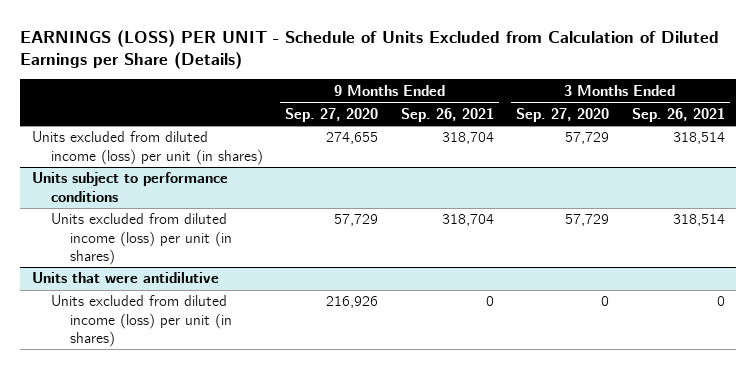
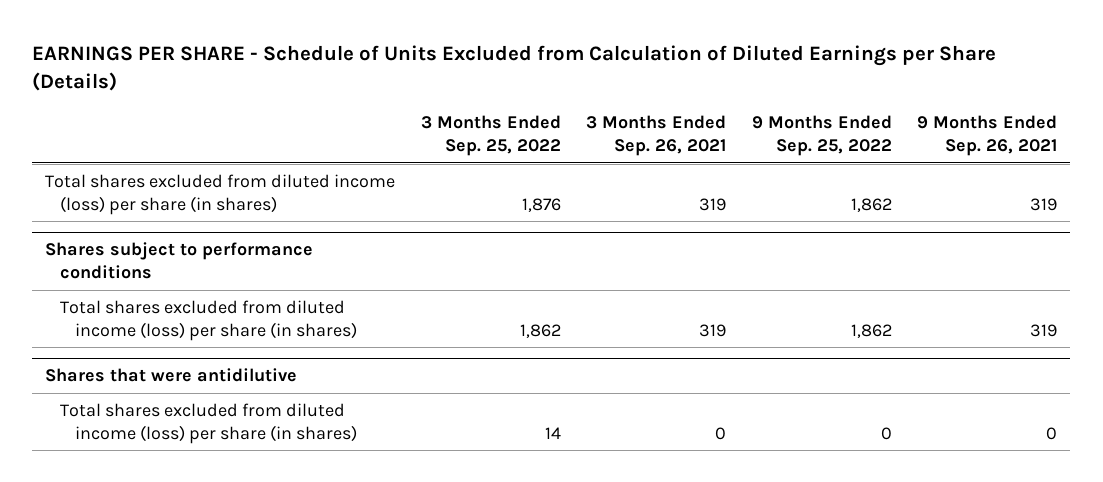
- EARNINGS (LOSS) PER UNIT - Schedule of Units Excluded from Calculation of Diluted Earnings per Share (Details)
+ EARNINGS PER SHARE - Schedule of Units Excluded from Calculation of Diluted Earnings per Share (Details)
- | 9 Months Ended Sep. 27, 2020 | 9 Months Ended Sep. 26, 2021 | 3 Months Ended Sep. 27, 2020 | 3 Months Ended Sep. 26, 2021
+ | 3 Months Ended Sep. 25, 2022 | 3 Months Ended Sep. 26, 2021 | 9 Months Ended Sep. 25, 2022 | 9 Months Ended Sep. 26, 2021
- Units excluded from diluted income (loss) per unit (in shares) | 274,655 | 318,704 | 57,729 | 318,514
- Units subject to performance conditions
- Units excluded from diluted income (loss) per unit (in shares) | 57,729 | 318,704 | 57,729 | 318,514
- Units that were antidilutive
- Units excluded from diluted income (loss) per unit (in shares) | 216,926 | 0 | 0 | 0
+ Total shares excluded from diluted income (loss) per share (in shares) | 1,876 | 319 | 1,862 | 319
+ Shares subject to performance conditions
+ Total shares excluded from diluted income (loss) per share (in shares) | 1,862 | 319 | 1,862 | 319
+ Shares that were antidilutive
+ Total shares excluded from diluted income (loss) per share (in shares) | 14 | 0 | 0 | 0

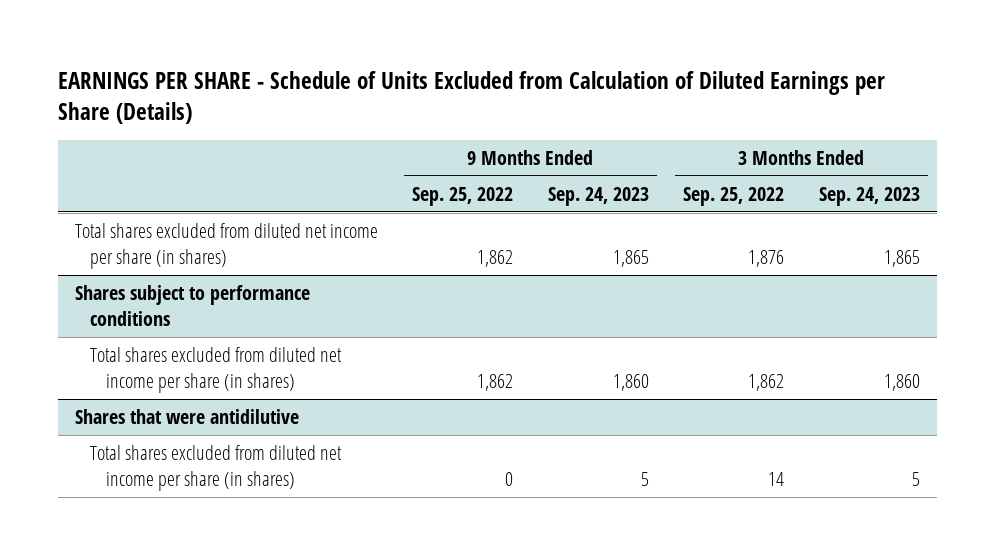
- | 3 Months Ended Sep. 25, 2022 | 3 Months Ended Sep. 26, 2021 | 9 Months Ended Sep. 25, 2022 | 9 Months Ended Sep. 26, 2021
+ | 9 Months Ended Sep. 25, 2022 | 9 Months Ended Sep. 24, 2023 | 3 Months Ended Sep. 25, 2022 | 3 Months Ended Sep. 24, 2023
- Total shares excluded from diluted income (loss) per share (in shares) | 1,876 | 319 | 1,862 | 319
+ Total shares excluded from diluted net income per share (in shares) | 1,862 | 1,865 | 1,876 | 1,865
@ Shares subject to performance conditions
- Total shares excluded from diluted income (loss) per share (in shares) | 1,862 | 319 | 1,862 | 319
+ Total shares excluded from diluted net income per share (in shares) | 1,862 | 1,860 | 1,862 | 1,860
@ Shares that were antidilutive
- Total shares excluded from diluted income (loss) per share (in shares) | 14 | 0 | 0 | 0
+ Total shares excluded from diluted net income per share (in shares) | 0 | 5 | 14 | 5

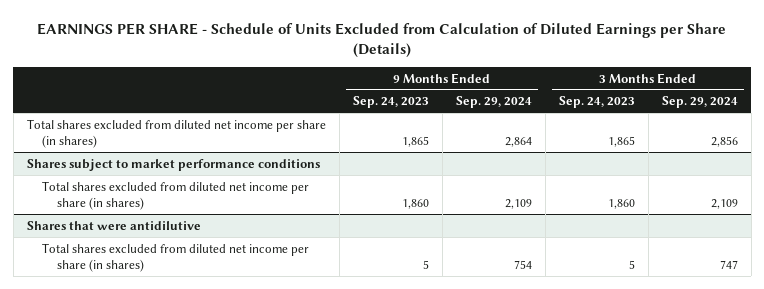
- | 9 Months Ended Sep. 25, 2022 | 9 Months Ended Sep. 24, 2023 | 3 Months Ended Sep. 25, 2022 | 3 Months Ended Sep. 24, 2023
+ | 9 Months Ended Sep. 24, 2023 | 9 Months Ended Sep. 29, 2024 | 3 Months Ended Sep. 24, 2023 | 3 Months Ended Sep. 29, 2024
- Shares subject to performance conditions
+ Shares subject to market performance conditions

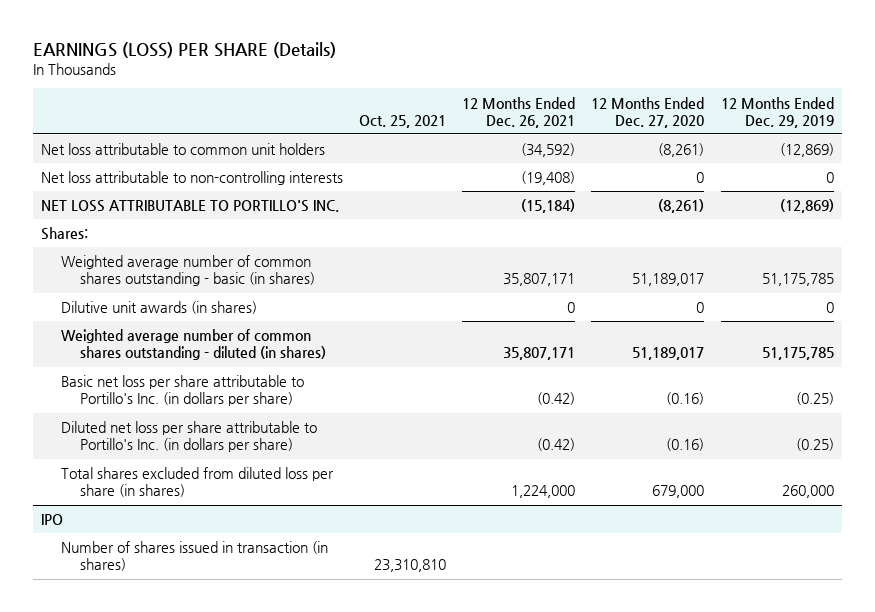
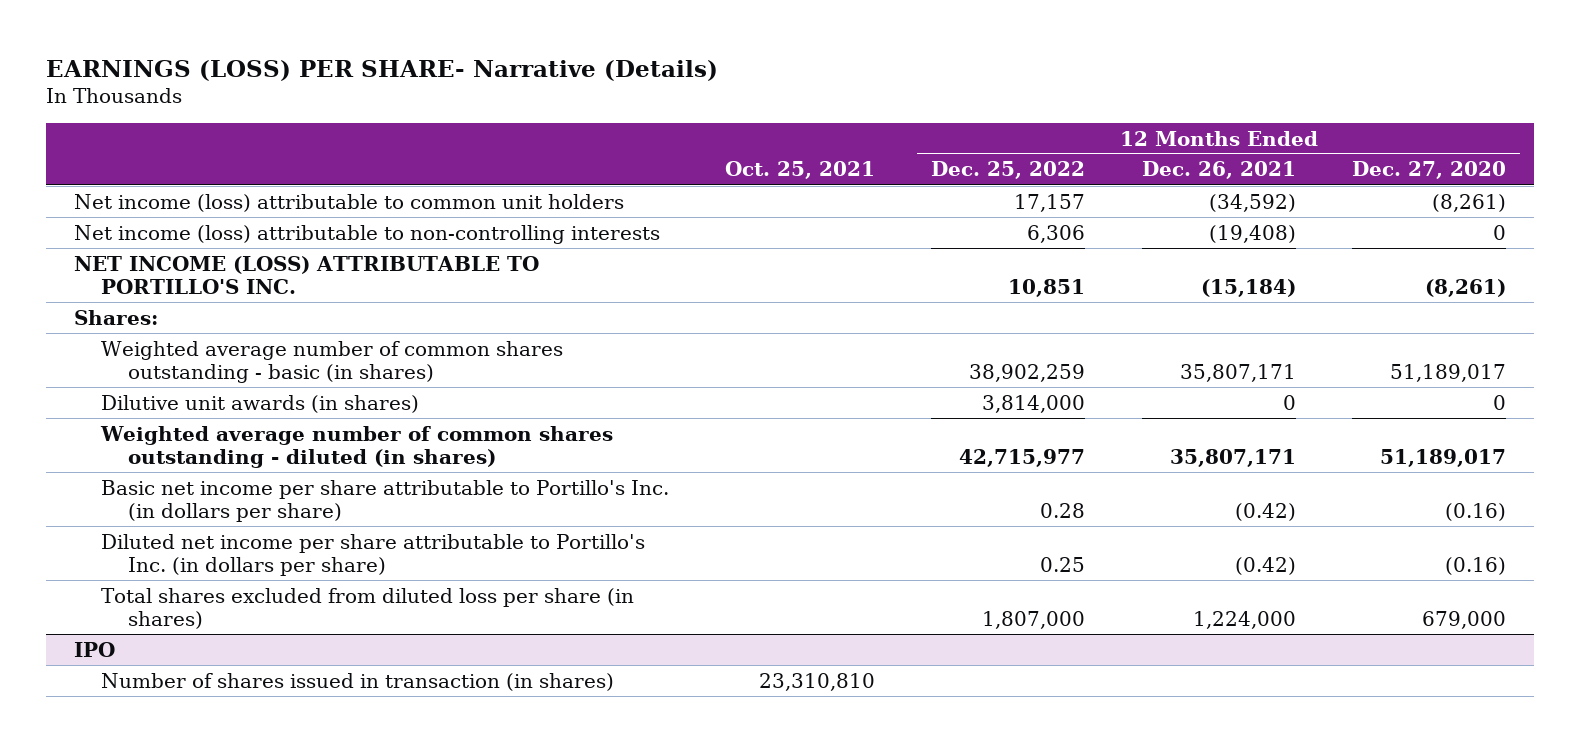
- EARNINGS (LOSS) PER SHARE (Details)
+ EARNINGS (LOSS) PER SHARE- Narrative (Details)
- | Oct. 25, 2021 | 12 Months Ended Dec. 26, 2021 | 12 Months Ended Dec. 27, 2020 | 12 Months Ended Dec. 29, 2019
+ | Oct. 25, 2021 | 12 Months Ended Dec. 25, 2022 | 12 Months Ended Dec. 26, 2021 | 12 Months Ended Dec. 27, 2020
- Net loss attributable to common unit holders | | (34,592) | (8,261) | (12,869)
- Net loss attributable to non-controlling interests | | (19,408) | 0 | 0
- NET LOSS ATTRIBUTABLE TO PORTILLO'S INC. | | (15,184) | (8,261) | (12,869)
+ Net income (loss) attributable to common unit holders | | 17,157 | (34,592) | (8,261)
+ Net income (loss) attributable to non-controlling interests | | 6,306 | (19,408) | 0
+ NET INCOME (LOSS) ATTRIBUTABLE TO PORTILLO'S INC. | | 10,851 | (15,184) | (8,261)
- Basic net loss per share attributable to Portillo's Inc. (in dollars per share) | | (0.42) | (0.16) | (0.25)
- Diluted net loss per share attributable to Portillo's Inc. (in dollars per share) | | (0.42) | (0.16) | (0.25)
+ Basic net income per share attributable to Portillo's Inc. (in dollars per share) | | 0.28 | (0.42) | (0.16)
+ Diluted net income per share attributable to Portillo's Inc. (in dollars per share) | | 0.25 | (0.42) | (0.16)

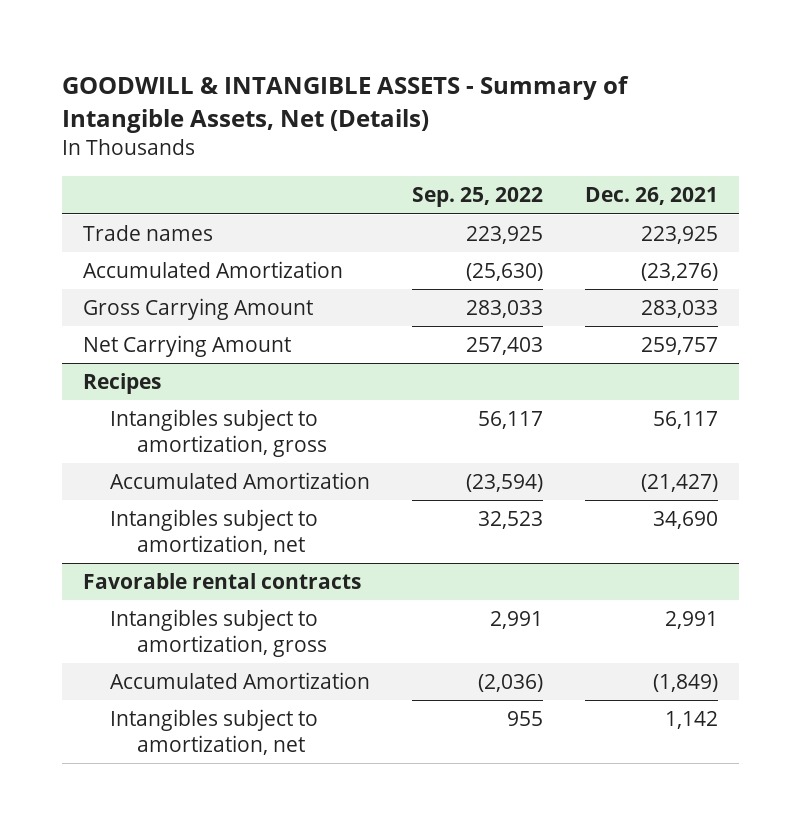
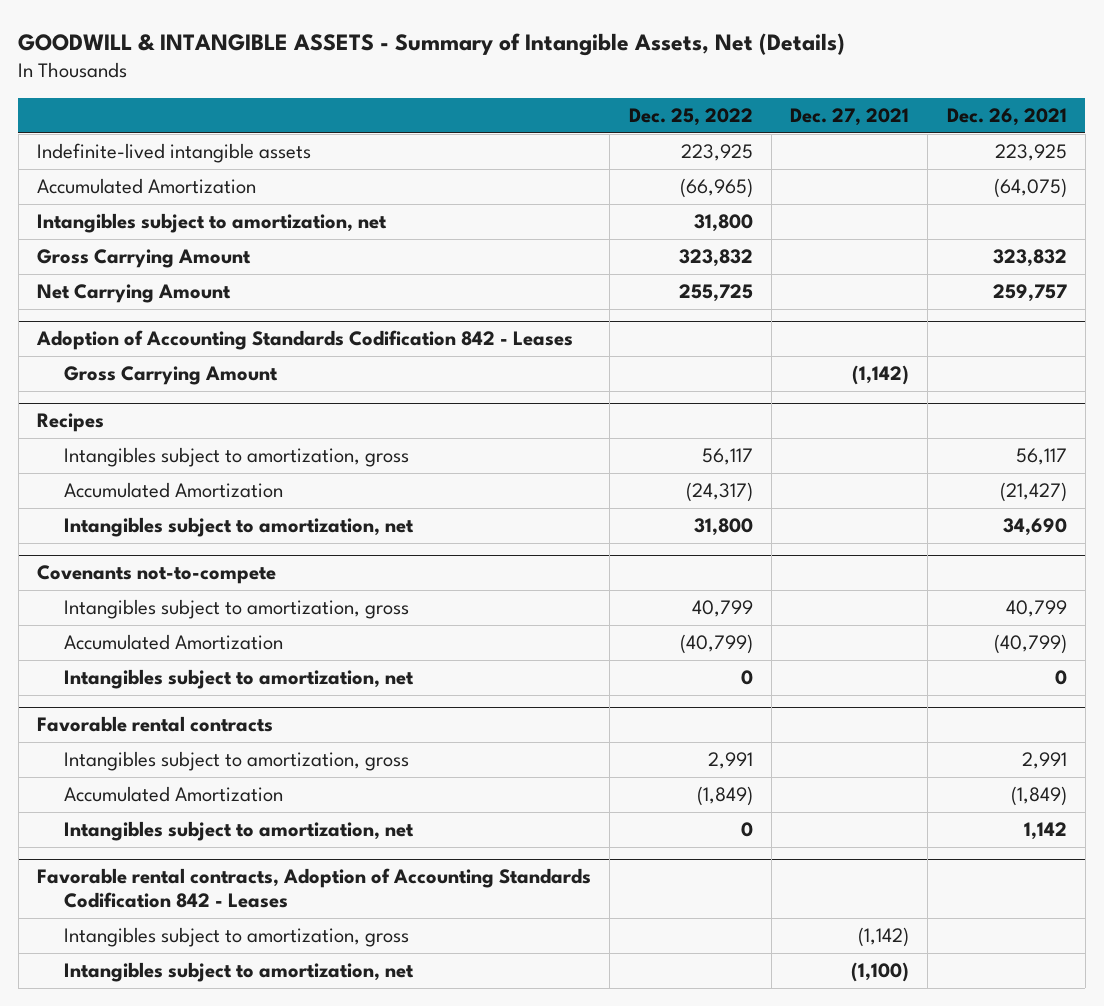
- | Sep. 25, 2022 | Dec. 26, 2021
+ | Dec. 25, 2022 | Dec. 27, 2021 | Dec. 26, 2021
- Trade names | 223,925 | 223,925
- Accumulated Amortization | (25,630) | (23,276)
- Gross Carrying Amount | 283,033 | 283,033
+ Indefinite-lived intangible assets | 223,925 | | 223,925
+ Accumulated Amortization | (66,965) | | (64,075)
+ Intangibles subject to amortization, net | 31,800 | |
+ Gross Carrying Amount | 323,832 | | 323,832
+ Adoption of Accounting Standards Codification 842 - Leases
+ Gross Carrying Amount | | (1,142) |
+ Covenants not-to-compete
+ Intangibles subject to amortization, gross | 40,799 | | 40,799
+ Accumulated Amortization | (40,799) | | (40,799)
+ Intangibles subject to amortization, net | 0 | | 0
+ Favorable rental contracts, Adoption of Accounting Standards Codification 842 - Leases
+ Intangibles subject to amortization, gross | | (1,142) |
+ Intangibles subject to amortization, net | | (1,100) |

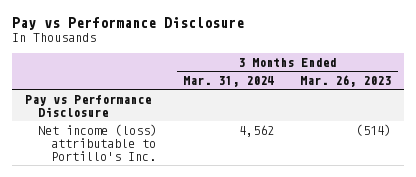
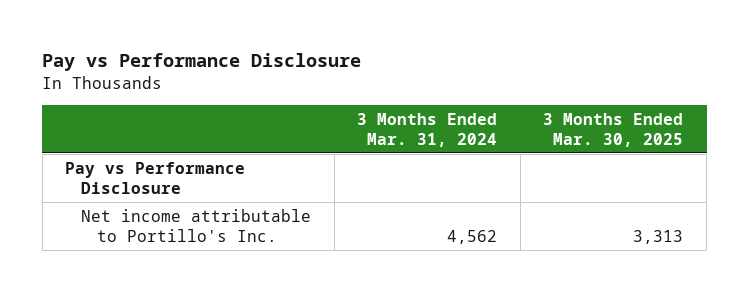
- | 3 Months Ended Mar. 31, 2024 | 3 Months Ended Mar. 26, 2023
+ | 3 Months Ended Mar. 31, 2024 | 3 Months Ended Mar. 30, 2025
- Net income (loss) attributable to Portillo's Inc. | 4,562 | (514)
+ Net income attributable to Portillo's Inc. | 4,562 | 3,313

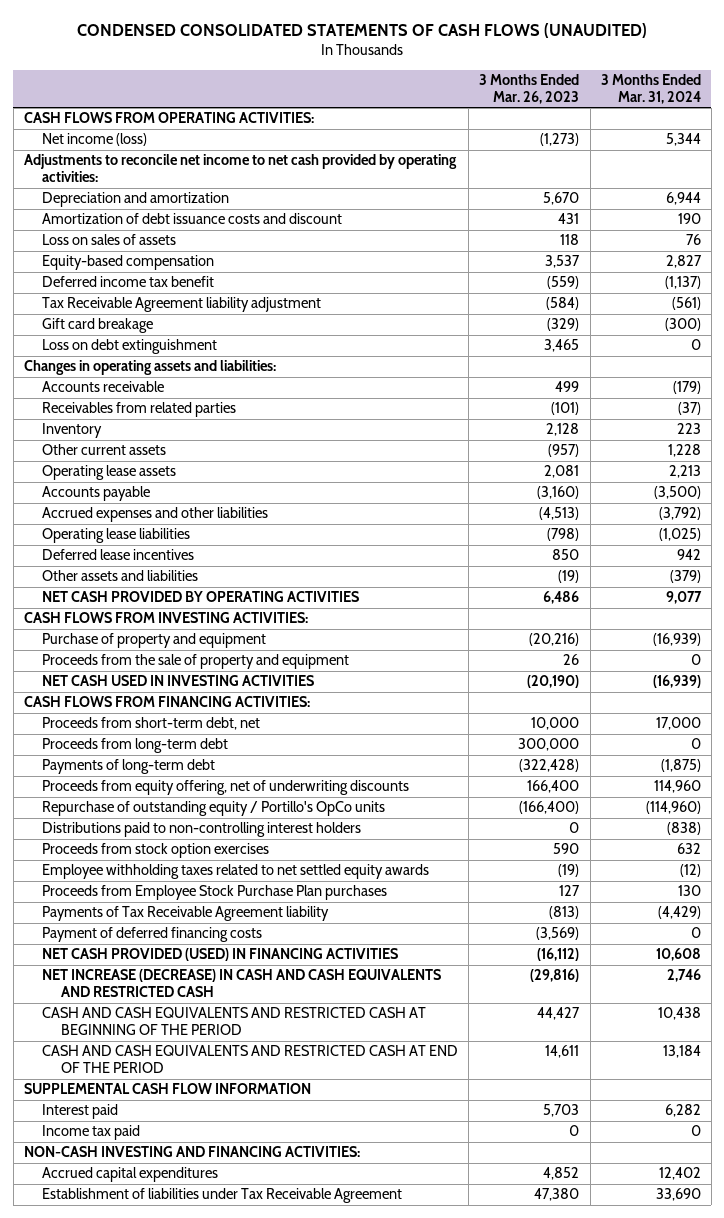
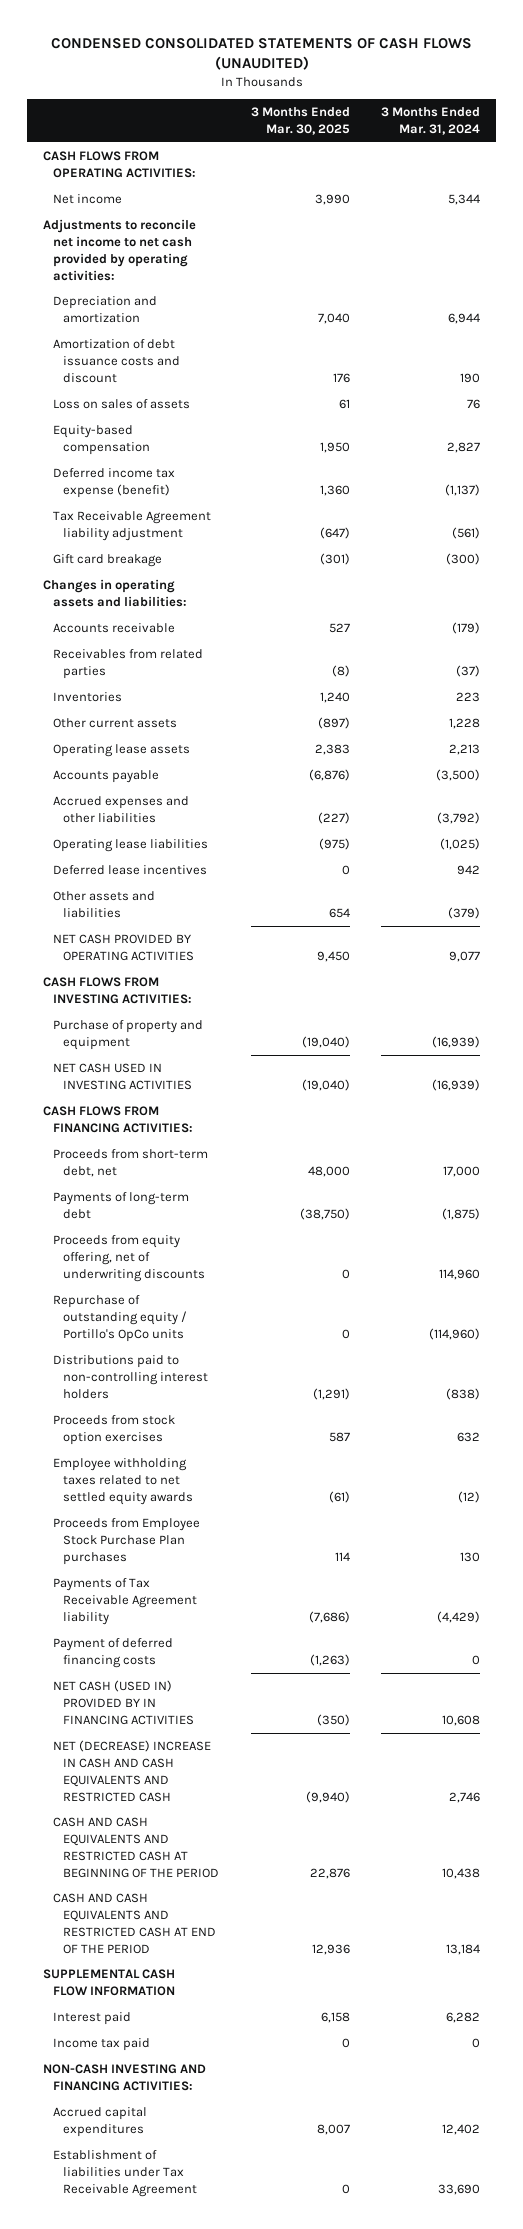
- | 3 Months Ended Mar. 26, 2023 | 3 Months Ended Mar. 31, 2024
+ | 3 Months Ended Mar. 30, 2025 | 3 Months Ended Mar. 31, 2024
- Net income (loss) | (1,273) | 5,344
+ Net income | 3,990 | 5,344
- Deferred income tax benefit | (559) | (1,137)
+ Deferred income tax expense (benefit) | 1,360 | (1,137)
- Loss on debt extinguishment | 3,465 | 0
- Inventory | 2,128 | 223
+ Inventories | 1,240 | 223
- Proceeds from the sale of property and equipment | 26 | 0
- Proceeds from long-term debt | 300,000 | 0
- NET CASH PROVIDED (USED) IN FINANCING ACTIVITIES | (16,112) | 10,608
- NET INCREASE (DECREASE) IN CASH AND CASH EQUIVALENTS AND RESTRICTED CASH | (29,816) | 2,746
+ NET CASH (USED IN) PROVIDED BY IN FINANCING ACTIVITIES | (350) | 10,608
+ NET (DECREASE) INCREASE IN CASH AND CASH EQUIVALENTS AND RESTRICTED CASH | (9,940) | 2,746

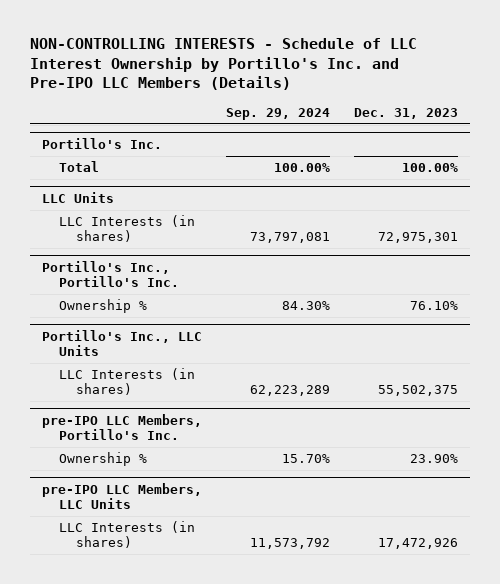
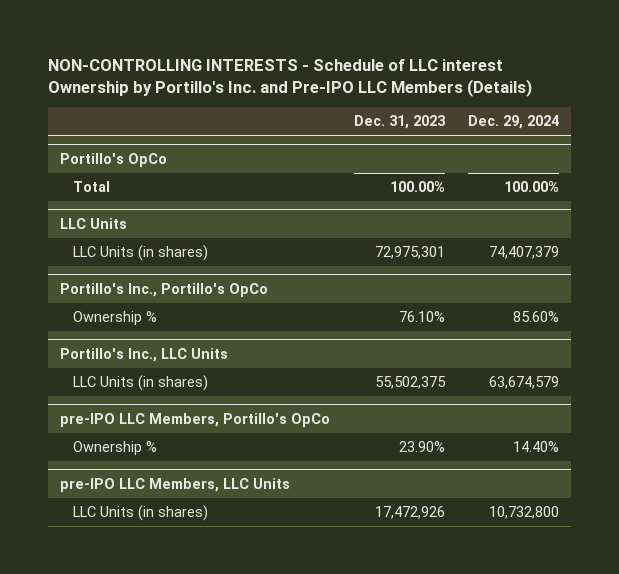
- NON-CONTROLLING INTERESTS - Schedule of LLC Interest Ownership by Portillo's Inc. and Pre-IPO LLC Members (Details)
+ NON-CONTROLLING INTERESTS - Schedule of LLC interest Ownership by Portillo's Inc. and Pre-IPO LLC Members (Details)
- | Sep. 29, 2024 | Dec. 31, 2023
+ | Dec. 31, 2023 | Dec. 29, 2024
- Portillo's Inc.
+ Portillo's OpCo
@ LLC Units
- LLC Interests (in shares) | 73,797,081 | 72,975,301
- Portillo's Inc., Portillo's Inc.
@ LLC Units
+ LLC Units (in shares) | 72,975,301 | 74,407,379
+ Portillo's Inc., Portillo's OpCo
@ Portillo's Inc., LLC Units
- LLC Interests (in shares) | 62,223,289 | 55,502,375
- pre-IPO LLC Members, Portillo's Inc.
@ Portillo's Inc., LLC Units
+ LLC Units (in shares) | 55,502,375 | 63,674,579
+ pre-IPO LLC Members, Portillo's OpCo
@ pre-IPO LLC Members, LLC Units
- LLC Interests (in shares) | 11,573,792 | 17,472,926
+ LLC Units (in shares) | 17,472,926 | 10,732,800

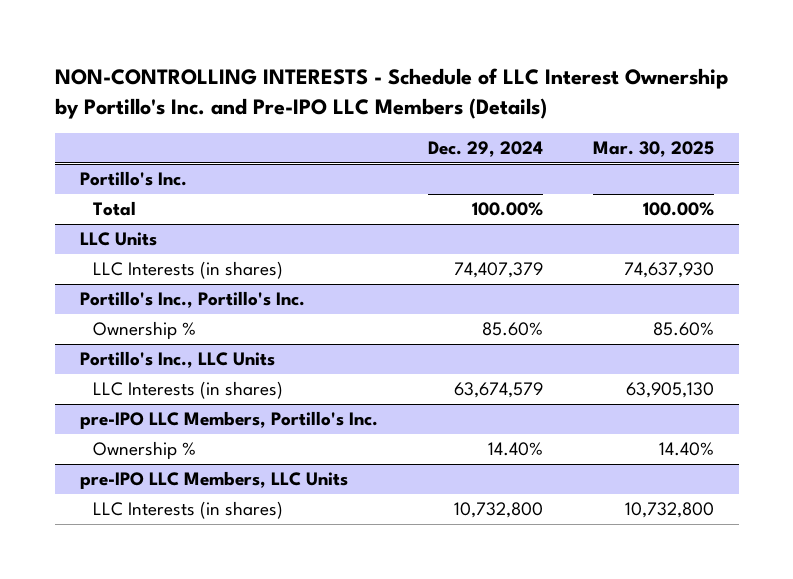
- NON-CONTROLLING INTERESTS - Schedule of LLC interest Ownership by Portillo's Inc. and Pre-IPO LLC Members (Details)
+ NON-CONTROLLING INTERESTS - Schedule of LLC Interest Ownership by Portillo's Inc. and Pre-IPO LLC Members (Details)
- | Dec. 31, 2023 | Dec. 29, 2024
+ | Dec. 29, 2024 | Mar. 30, 2025
- Portillo's OpCo
+ Portillo's Inc.
@ LLC Units
- LLC Units (in shares) | 72,975,301 | 74,407,379
- Portillo's Inc., Portillo's OpCo
@ LLC Units
+ LLC Interests (in shares) | 74,407,379 | 74,637,930
+ Portillo's Inc., Portillo's Inc.
@ Portillo's Inc., LLC Units
- LLC Units (in shares) | 55,502,375 | 63,674,579
- pre-IPO LLC Members, Portillo's OpCo
@ Portillo's Inc., LLC Units
+ LLC Interests (in shares) | 63,674,579 | 63,905,130
+ pre-IPO LLC Members, Portillo's Inc.
@ pre-IPO LLC Members, LLC Units
- LLC Units (in shares) | 17,472,926 | 10,732,800
+ LLC Interests (in shares) | 10,732,800 | 10,732,800

